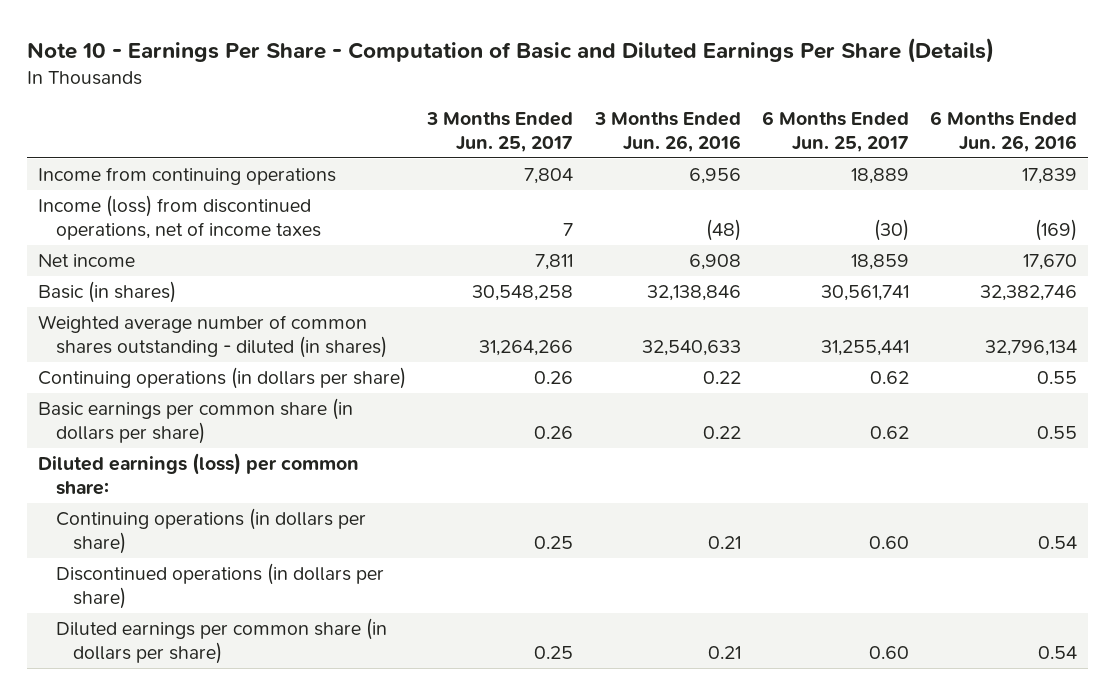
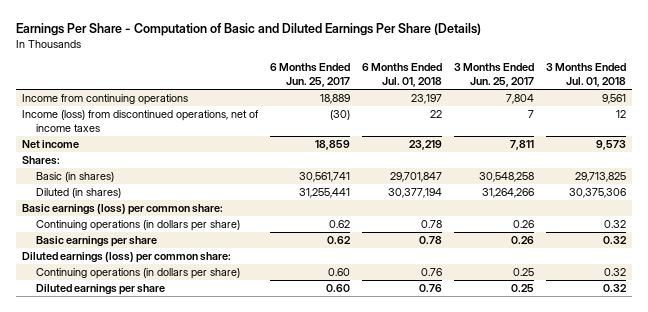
- Note 10 - Earnings Per Share - Computation of Basic and Diluted Earnings Per Share (Details)
+ Earnings Per Share - Computation of Basic and Diluted Earnings Per Share (Details)
- | 3 Months Ended Jun. 25, 2017 | 3 Months Ended Jun. 26, 2016 | 6 Months Ended Jun. 25, 2017 | 6 Months Ended Jun. 26, 2016
+ | 6 Months Ended Jun. 25, 2017 | 6 Months Ended Jul. 01, 2018 | 3 Months Ended Jun. 25, 2017 | 3 Months Ended Jul. 01, 2018
+ Shares:
- Weighted average number of common shares outstanding - diluted (in shares) | 31,264,266 | 32,540,633 | 31,255,441 | 32,796,134
+ Diluted (in shares) | 31,255,441 | 30,377,194 | 31,264,266 | 30,375,306
+ Basic earnings (loss) per common share:
- Basic earnings per common share (in dollars per share) | 0.26 | 0.22 | 0.62 | 0.55
+ Basic earnings per share | 0.62 | 0.78 | 0.26 | 0.32
- Discontinued operations (in dollars per share)
- Diluted earnings per common share (in dollars per share) | 0.25 | 0.21 | 0.60 | 0.54
+ Diluted earnings per share | 0.60 | 0.76 | 0.25 | 0.32

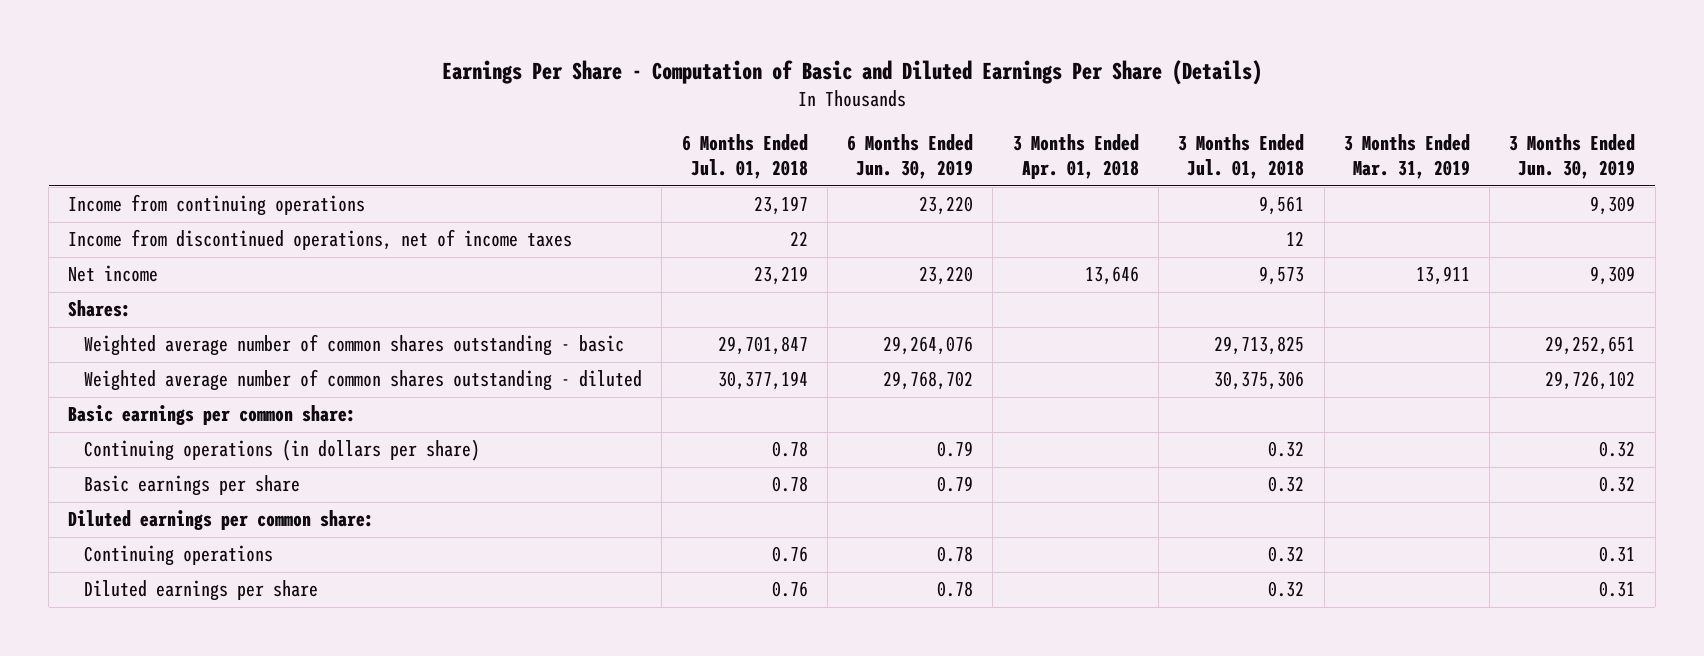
- | 6 Months Ended Jun. 25, 2017 | 6 Months Ended Jul. 01, 2018 | 3 Months Ended Jun. 25, 2017 | 3 Months Ended Jul. 01, 2018
+ | 6 Months Ended Jul. 01, 2018 | 6 Months Ended Jun. 30, 2019 | 3 Months Ended Apr. 01, 2018 | 3 Months Ended Jul. 01, 2018 | 3 Months Ended Mar. 31, 2019 | 3 Months Ended Jun. 30, 2019
- Income (loss) from discontinued operations, net of income taxes | (30) | 22 | 7 | 12
+ Income from discontinued operations, net of income taxes | 22 | | | 12 | |
- Basic (in shares) | 30,561,741 | 29,701,847 | 30,548,258 | 29,713,825
- Diluted (in shares) | 31,255,441 | 30,377,194 | 31,264,266 | 30,375,306
- Basic earnings (loss) per common share:
+ Weighted average number of common shares outstanding - basic | 29,701,847 | 29,264,076 | | 29,713,825 | | 29,252,651
+ Weighted average number of common shares outstanding - diluted | 30,377,194 | 29,768,702 | | 30,375,306 | | 29,726,102
+ Basic earnings per common share:
- Diluted earnings (loss) per common share:
- Continuing operations (in dollars per share) | 0.60 | 0.76 | 0.25 | 0.32
+ Diluted earnings per common share:
+ Continuing operations | 0.76 | 0.78 | | 0.32 | | 0.31

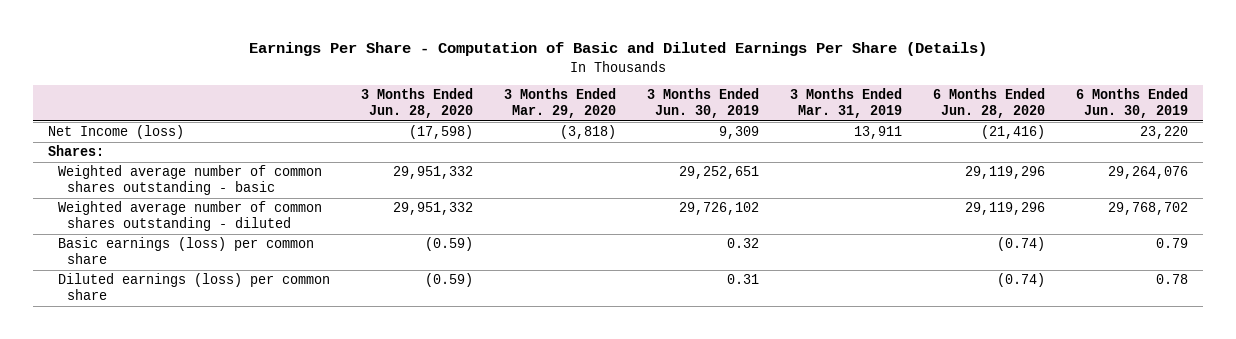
- | 6 Months Ended Jul. 01, 2018 | 6 Months Ended Jun. 30, 2019 | 3 Months Ended Apr. 01, 2018 | 3 Months Ended Jul. 01, 2018 | 3 Months Ended Mar. 31, 2019 | 3 Months Ended Jun. 30, 2019
+ | 3 Months Ended Jun. 28, 2020 | 3 Months Ended Mar. 29, 2020 | 3 Months Ended Jun. 30, 2019 | 3 Months Ended Mar. 31, 2019 | 6 Months Ended Jun. 28, 2020 | 6 Months Ended Jun. 30, 2019
- Income from continuing operations | 23,197 | 23,220 | | 9,561 | | 9,309
- Income from discontinued operations, net of income taxes | 22 | | | 12 | |
- Net income | 23,219 | 23,220 | 13,646 | 9,573 | 13,911 | 9,309
+ Net Income (loss) | (17,598) | (3,818) | 9,309 | 13,911 | (21,416) | 23,220
- Basic earnings per common share:
- Continuing operations (in dollars per share) | 0.78 | 0.79 | | 0.32 | | 0.32
- Basic earnings per share | 0.78 | 0.79 | | 0.32 | | 0.32
- Diluted earnings per common share:
- Continuing operations | 0.76 | 0.78 | | 0.32 | | 0.31
- Diluted earnings per share | 0.76 | 0.78 | | 0.32 | | 0.31
+ Basic earnings (loss) per common share | (0.59) | | 0.32 | | (0.74) | 0.79
+ Diluted earnings (loss) per common share | (0.59) | | 0.31 | | (0.74) | 0.78

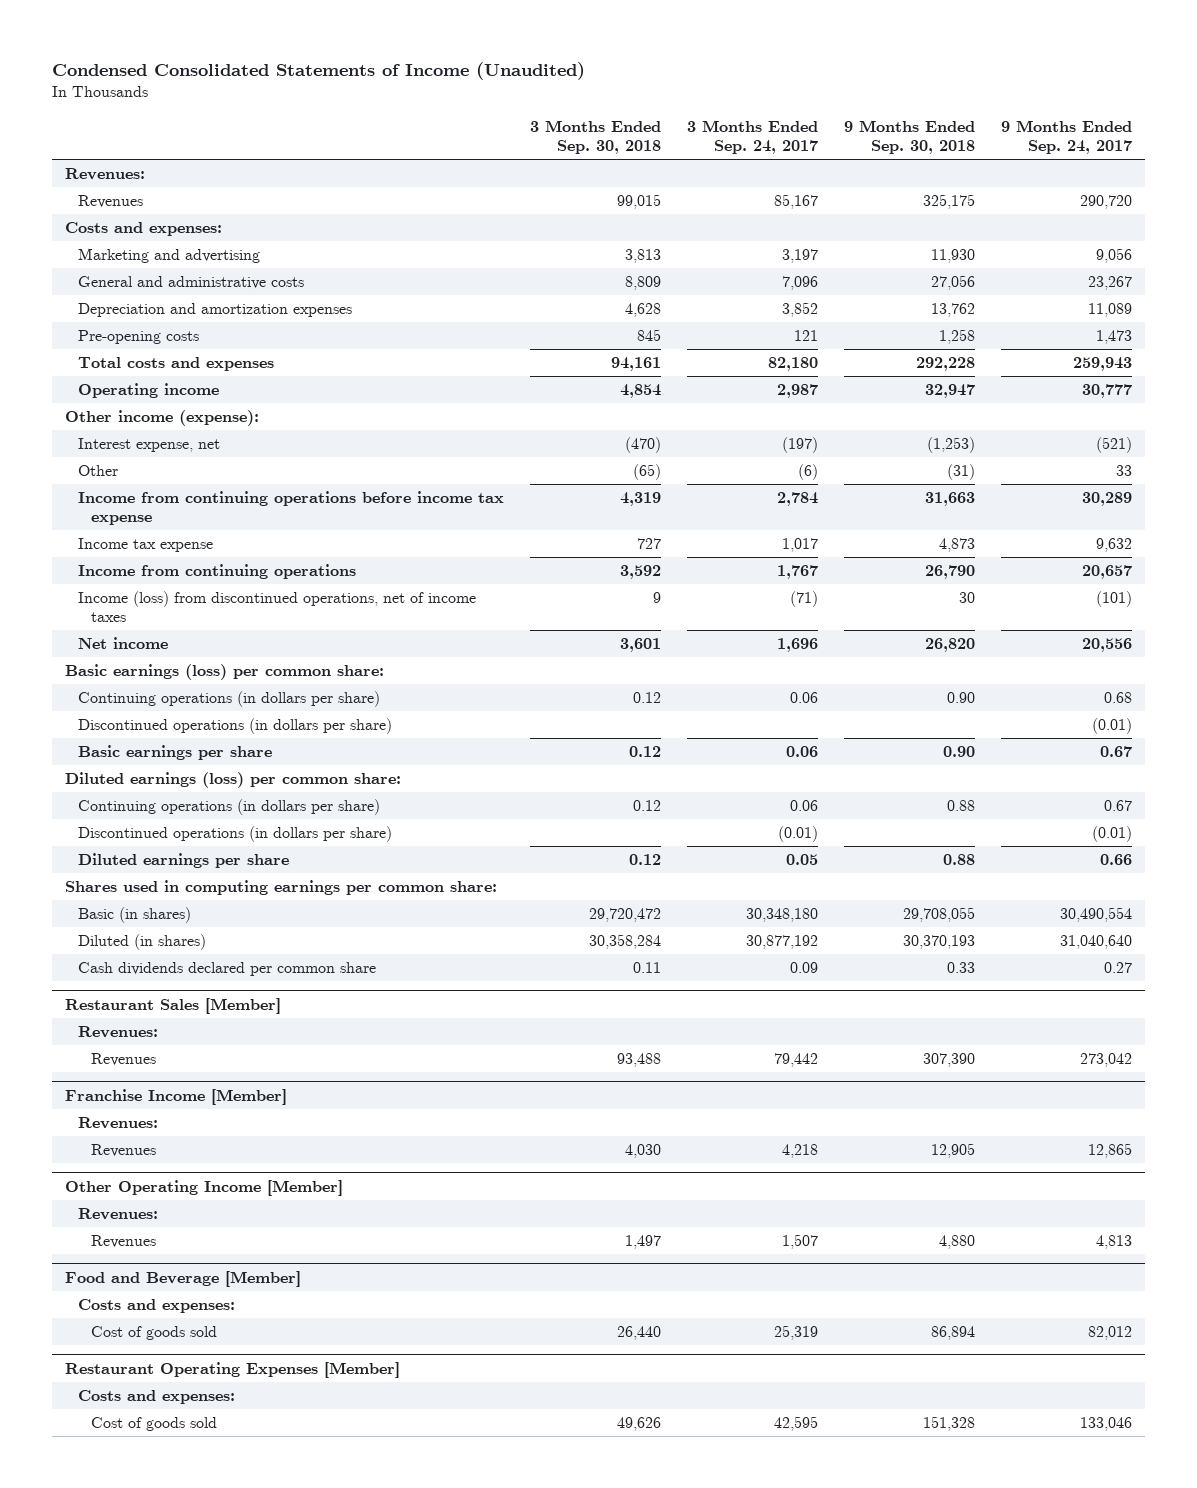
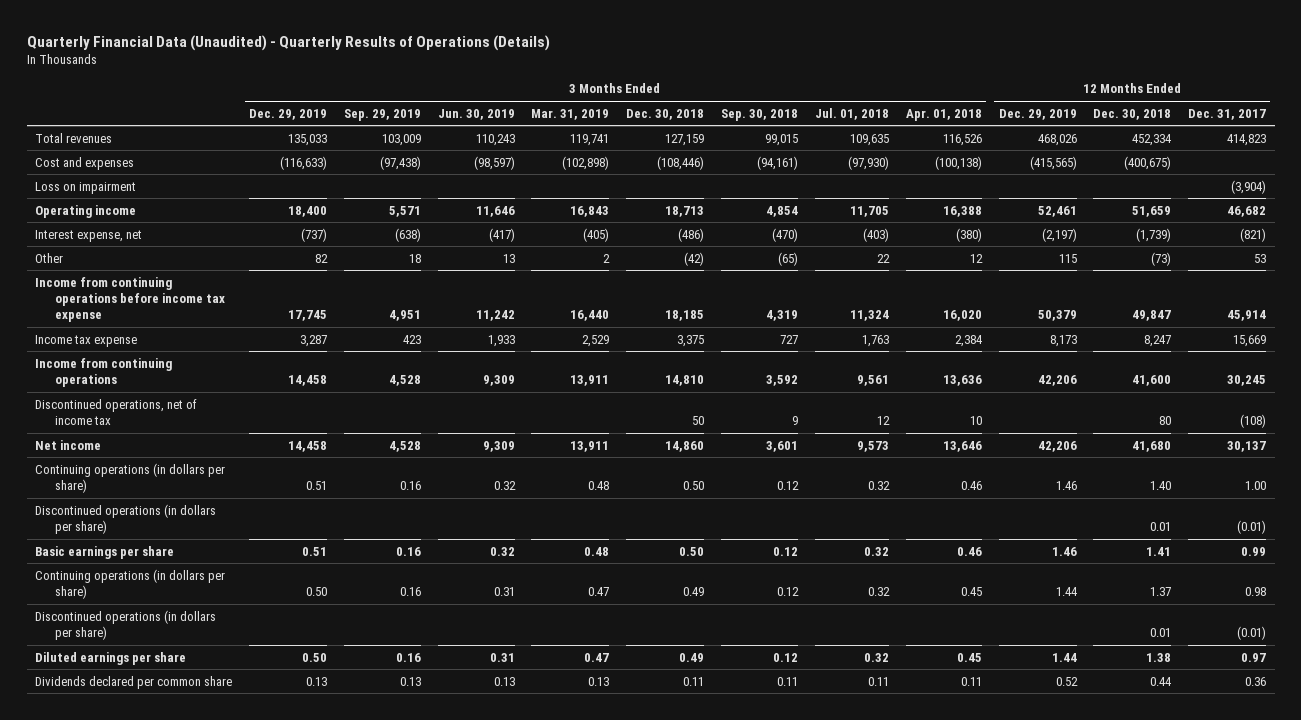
- Condensed Consolidated Statements of Income (Unaudited)
+ Quarterly Financial Data (Unaudited) - Quarterly Results of Operations (Details)
- | 3 Months Ended Sep. 30, 2018 | 3 Months Ended Sep. 24, 2017 | 9 Months Ended Sep. 30, 2018 | 9 Months Ended Sep. 24, 2017
+ | 3 Months Ended Dec. 29, 2019 | 3 Months Ended Sep. 29, 2019 | 3 Months Ended Jun. 30, 2019 | 3 Months Ended Mar. 31, 2019 | 3 Months Ended Dec. 30, 2018 | 3 Months Ended Sep. 30, 2018 | 3 Months Ended Jul. 01, 2018 | 3 Months Ended Apr. 01, 2018 | 12 Months Ended Dec. 29, 2019 | 12 Months Ended Dec. 30, 2018 | 12 Months Ended Dec. 31, 2017
- Revenues:
- Revenues | 99,015 | 85,167 | 325,175 | 290,720
- Costs and expenses:
- Marketing and advertising | 3,813 | 3,197 | 11,930 | 9,056
- General and administrative costs | 8,809 | 7,096 | 27,056 | 23,267
- Depreciation and amortization expenses | 4,628 | 3,852 | 13,762 | 11,089
- Pre-opening costs | 845 | 121 | 1,258 | 1,473
- Total costs and expenses | 94,161 | 82,180 | 292,228 | 259,943
+ Total revenues | 135,033 | 103,009 | 110,243 | 119,741 | 127,159 | 99,015 | 109,635 | 116,526 | 468,026 | 452,334 | 414,823
+ Cost and expenses | (116,633) | (97,438) | (98,597) | (102,898) | (108,446) | (94,161) | (97,930) | (100,138) | (415,565) | (400,675) |
+ Loss on impairment | | | | | | | | | | | (3,904)
- Other income (expense):
- Income (loss) from discontinued operations, net of income taxes | 9 | (71) | 30 | (101)
+ Discontinued operations, net of income tax | | | | | 50 | 9 | 12 | 10 | | 80 | (108)
- Basic earnings (loss) per common share:
- Diluted earnings (loss) per common share:
- Shares used in computing earnings per common share:
- Basic (in shares) | 29,720,472 | 30,348,180 | 29,708,055 | 30,490,554
- Diluted (in shares) | 30,358,284 | 30,877,192 | 30,370,193 | 31,040,640
- Cash dividends declared per common share | 0.11 | 0.09 | 0.33 | 0.27
- Restaurant Sales [Member]
- Revenues:
- Revenues | 93,488 | 79,442 | 307,390 | 273,042
- Franchise Income [Member]
- Revenues:
- Revenues | 4,030 | 4,218 | 12,905 | 12,865
- Other Operating Income [Member]
- Revenues:
- Revenues | 1,497 | 1,507 | 4,880 | 4,813
- Food and Beverage [Member]
- Costs and expenses:
- Cost of goods sold | 26,440 | 25,319 | 86,894 | 82,012
- Restaurant Operating Expenses [Member]
- Costs and expenses:
- Cost of goods sold | 49,626 | 42,595 | 151,328 | 133,046
+ Dividends declared per common share | 0.13 | 0.13 | 0.13 | 0.13 | 0.11 | 0.11 | 0.11 | 0.11 | 0.52 | 0.44 | 0.36

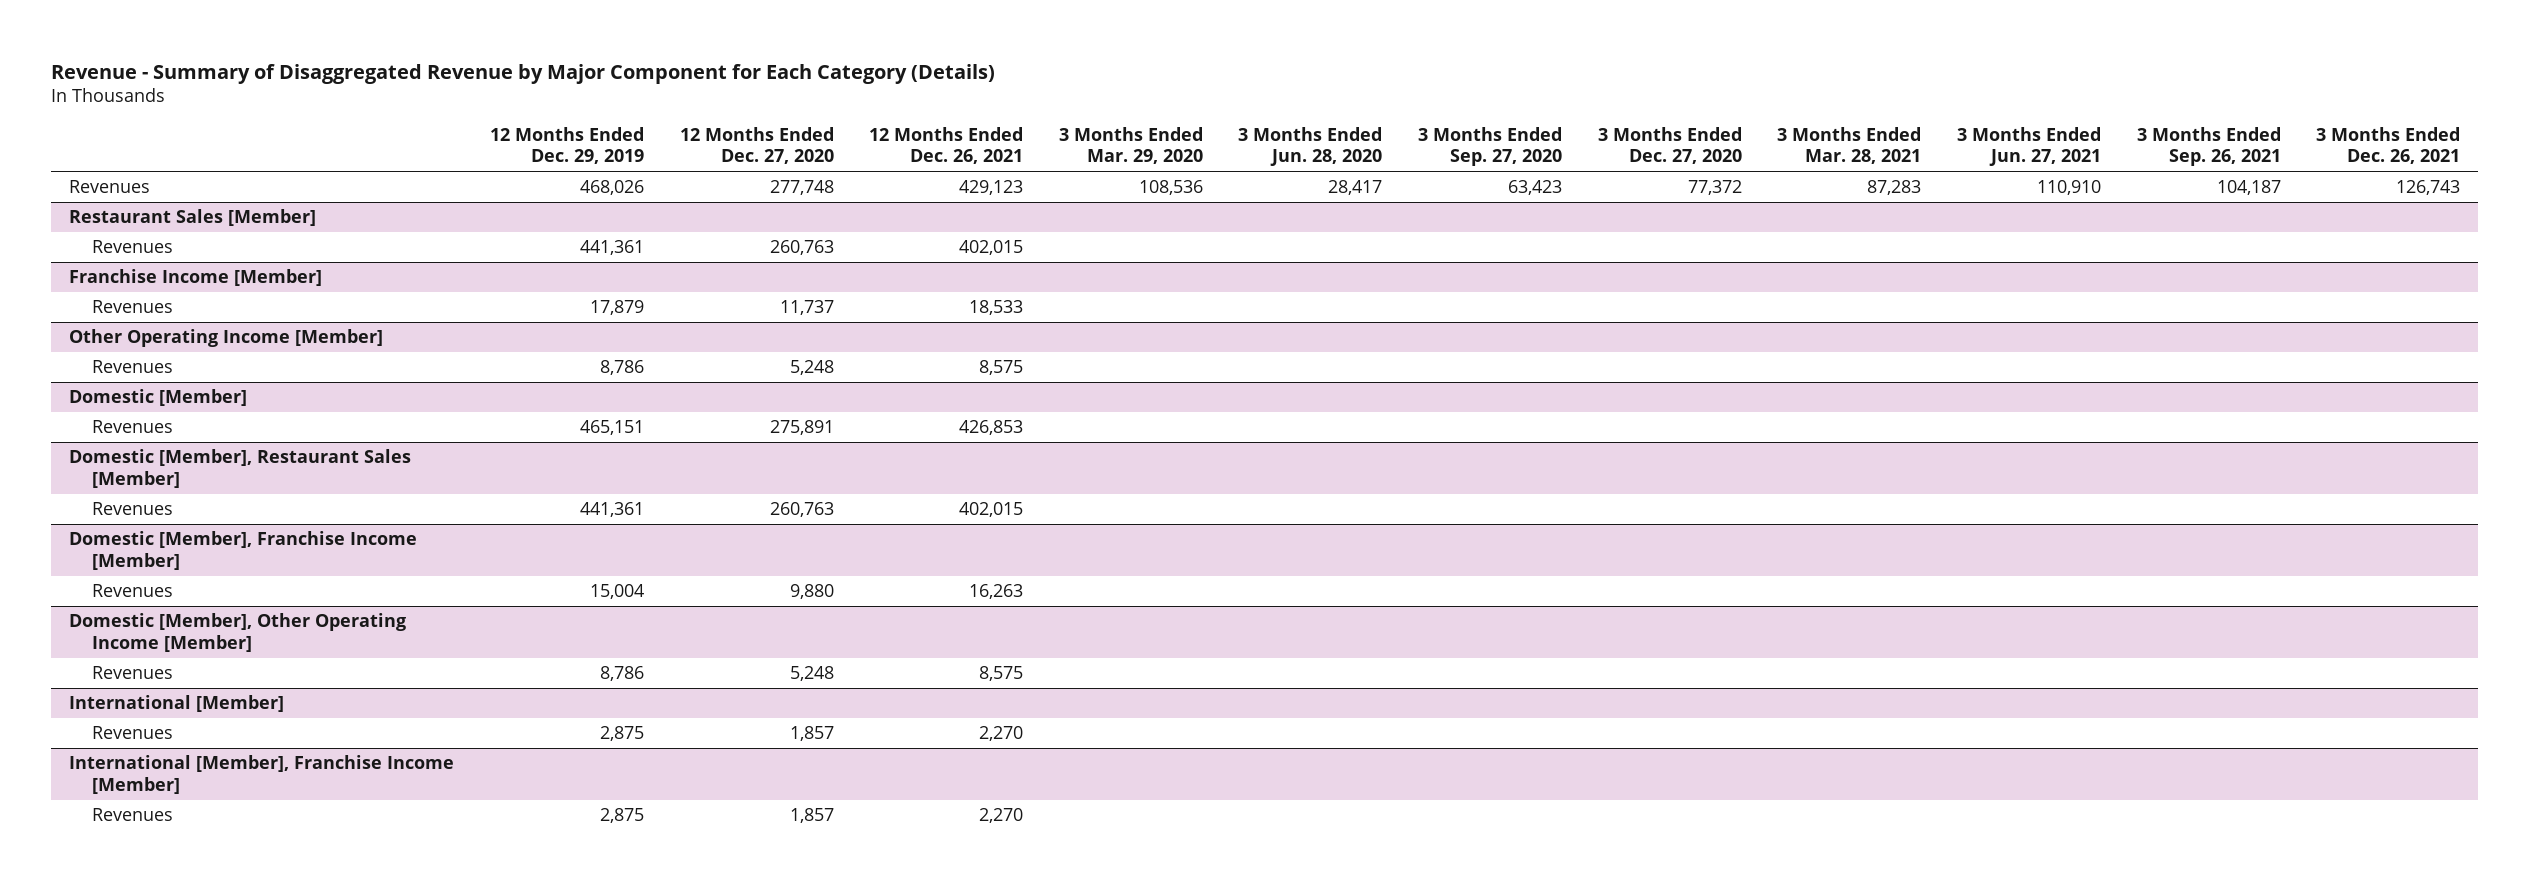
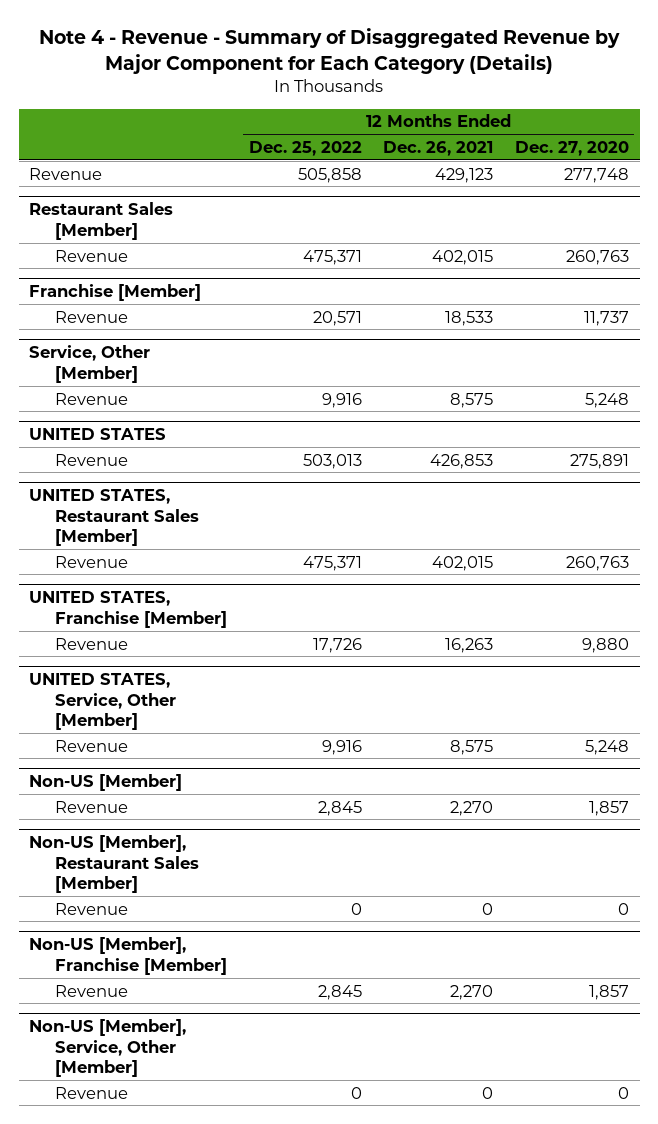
- Revenue - Summary of Disaggregated Revenue by Major Component for Each Category (Details)
+ Note 4 - Revenue - Summary of Disaggregated Revenue by Major Component for Each Category (Details)
- | 12 Months Ended Dec. 29, 2019 | 12 Months Ended Dec. 27, 2020 | 12 Months Ended Dec. 26, 2021 | 3 Months Ended Mar. 29, 2020 | 3 Months Ended Jun. 28, 2020 | 3 Months Ended Sep. 27, 2020 | 3 Months Ended Dec. 27, 2020 | 3 Months Ended Mar. 28, 2021 | 3 Months Ended Jun. 27, 2021 | 3 Months Ended Sep. 26, 2021 | 3 Months Ended Dec. 26, 2021
+ | 12 Months Ended Dec. 25, 2022 | 12 Months Ended Dec. 26, 2021 | 12 Months Ended Dec. 27, 2020
- Revenues | 468,026 | 277,748 | 429,123 | 108,536 | 28,417 | 63,423 | 77,372 | 87,283 | 110,910 | 104,187 | 126,743
+ Revenue | 505,858 | 429,123 | 277,748
@ Restaurant Sales [Member]
- Revenues | 441,361 | 260,763 | 402,015 | | | | | | | |
- Franchise Income [Member]
- Revenues | 17,879 | 11,737 | 18,533 | | | | | | | |
- Other Operating Income [Member]
- Revenues | 8,786 | 5,248 | 8,575 | | | | | | | |
- Domestic [Member]
- Revenues | 465,151 | 275,891 | 426,853 | | | | | | | |
- Domestic [Member], Restaurant Sales [Member]
- Revenues | 441,361 | 260,763 | 402,015 | | | | | | | |
- Domestic [Member], Franchise Income [Member]
- Revenues | 15,004 | 9,880 | 16,263 | | | | | | | |
- Domestic [Member], Other Operating Income [Member]
- Revenues | 8,786 | 5,248 | 8,575 | | | | | | | |
- International [Member]
- Revenues | 2,875 | 1,857 | 2,270 | | | | | | | |
- International [Member], Franchise Income [Member]
- Revenues | 2,875 | 1,857 | 2,270 | | | | | | | |
@ Restaurant Sales [Member]
+ Revenue | 475,371 | 402,015 | 260,763
+ Franchise [Member]
+ Revenue | 20,571 | 18,533 | 11,737
+ Service, Other [Member]
+ Revenue | 9,916 | 8,575 | 5,248
+ UNITED STATES
+ Revenue | 503,013 | 426,853 | 275,891
+ UNITED STATES, Restaurant Sales [Member]
+ Revenue | 475,371 | 402,015 | 260,763
+ UNITED STATES, Franchise [Member]
+ Revenue | 17,726 | 16,263 | 9,880
+ UNITED STATES, Service, Other [Member]
+ Revenue | 9,916 | 8,575 | 5,248
+ Non-US [Member]
+ Revenue | 2,845 | 2,270 | 1,857
+ Non-US [Member], Restaurant Sales [Member]
+ Revenue | 0 | 0 | 0
+ Non-US [Member], Franchise [Member]
+ Revenue | 2,845 | 2,270 | 1,857
+ Non-US [Member], Service, Other [Member]
+ Revenue | 0 | 0 | 0

